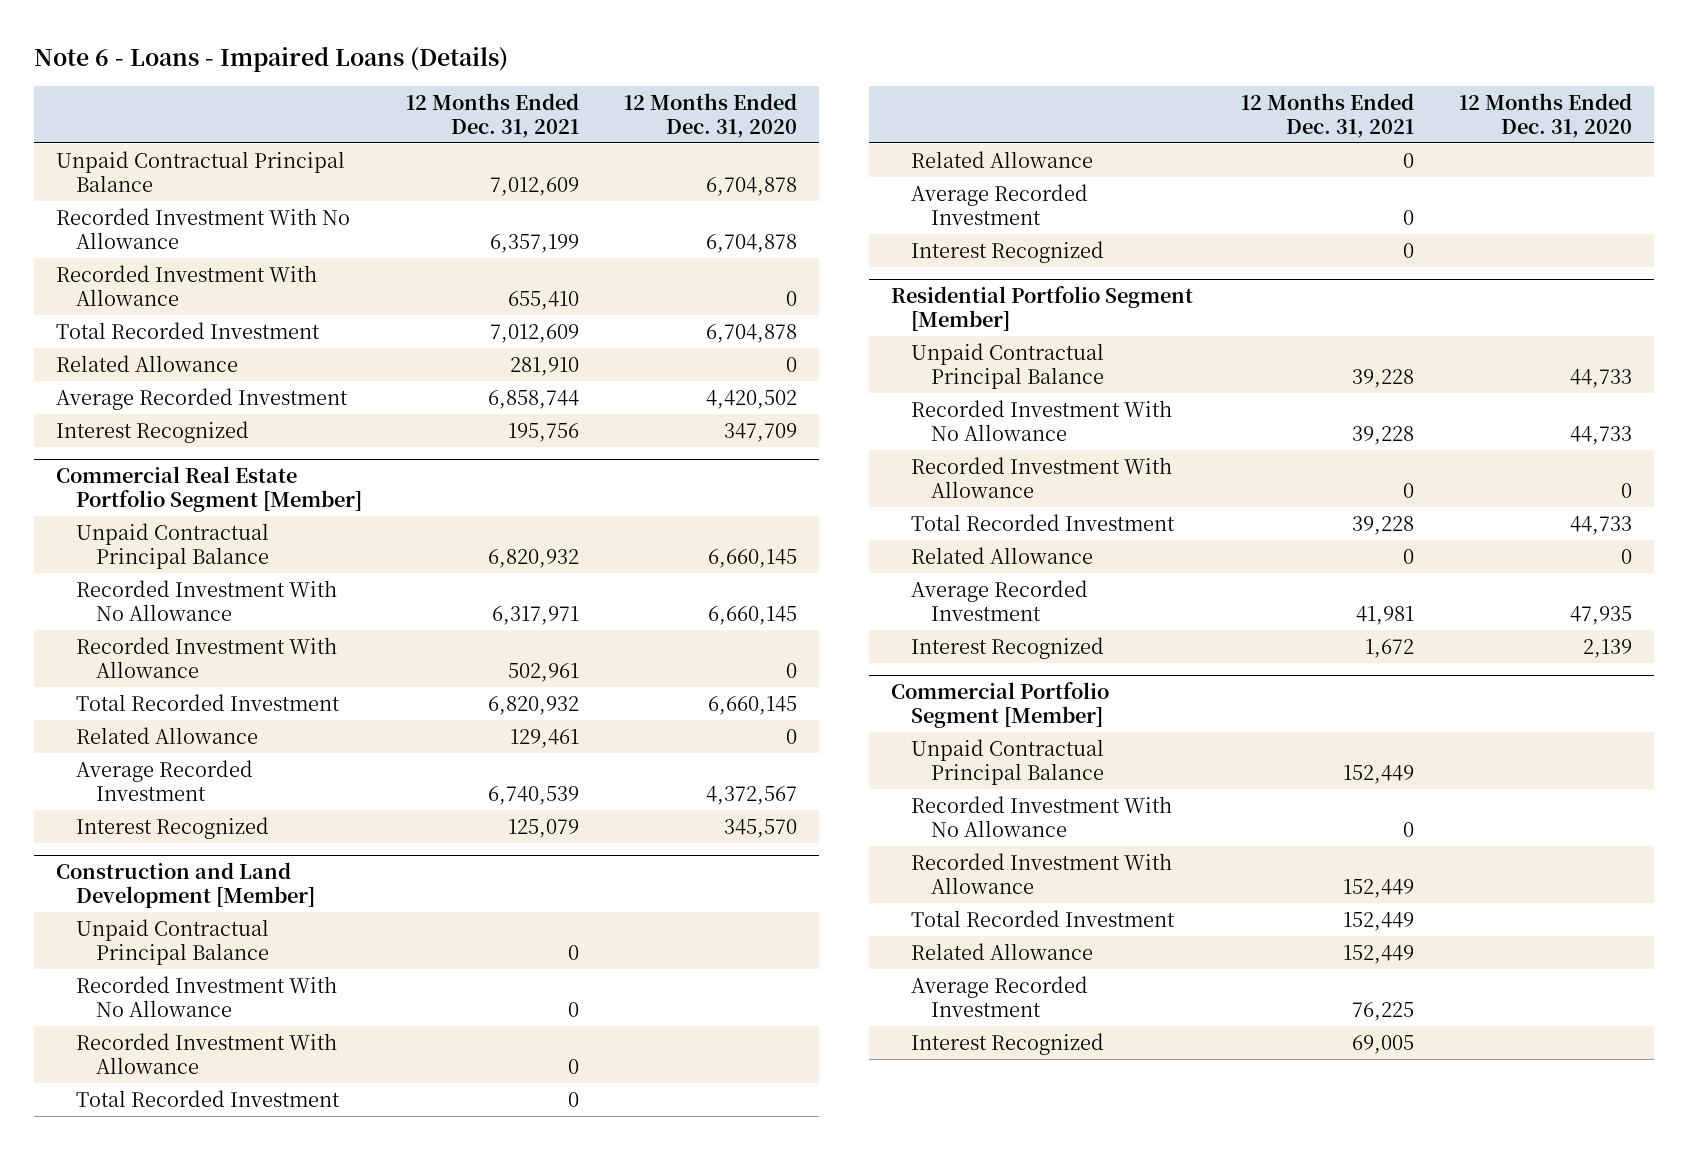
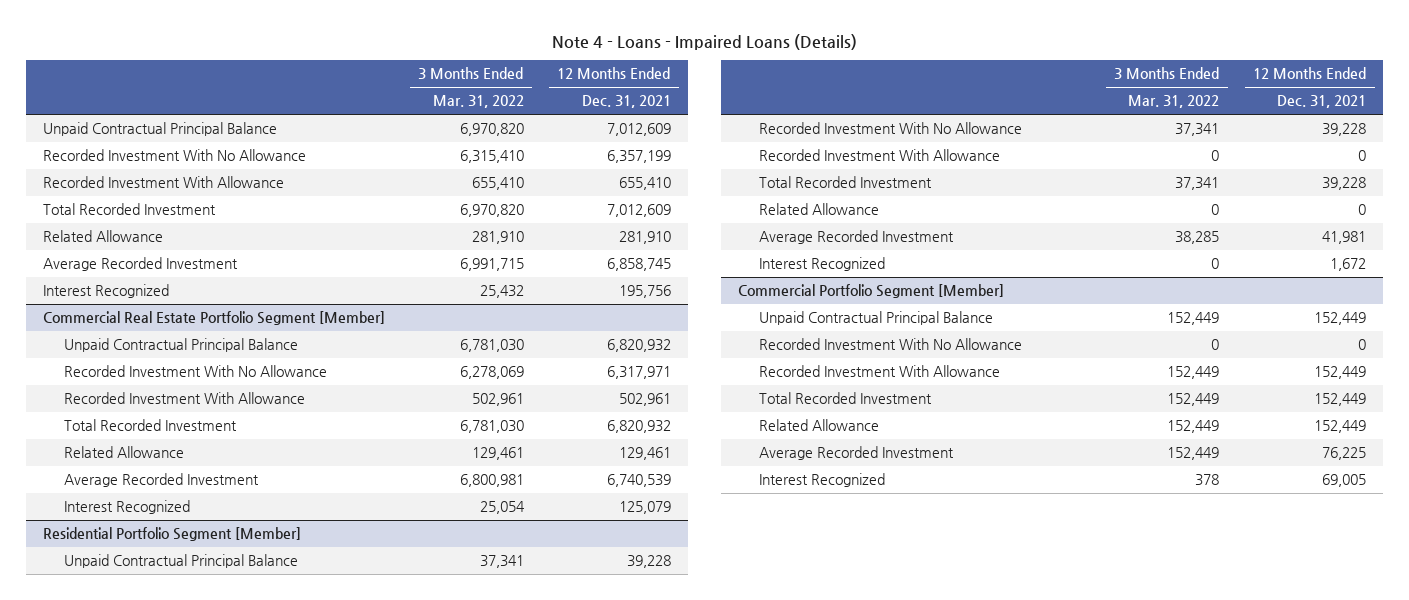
- Note 6 - Loans - Impaired Loans (Details)
+ Note 4 - Loans - Impaired Loans (Details)
- | 12 Months Ended Dec. 31, 2021 | 12 Months Ended Dec. 31, 2020
+ | 3 Months Ended Mar. 31, 2022 | 12 Months Ended Dec. 31, 2021
- Average Recorded Investment | 6,858,744 | 4,420,502
+ Average Recorded Investment | 6,991,715 | 6,858,745
- Construction and Land Development [Member]
- Unpaid Contractual Principal Balance | 0 |
- Recorded Investment With No Allowance | 0 |
- Recorded Investment With Allowance | 0 |
- Total Recorded Investment | 0 |
- Related Allowance | 0 |
- Average Recorded Investment | 0 |
- Interest Recognized | 0 |

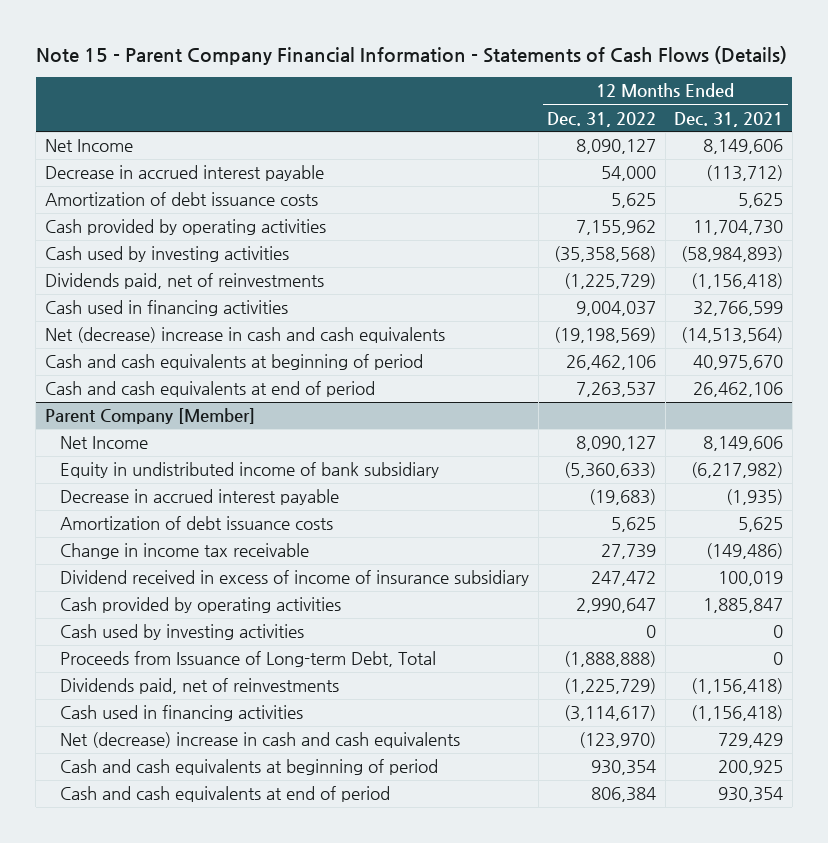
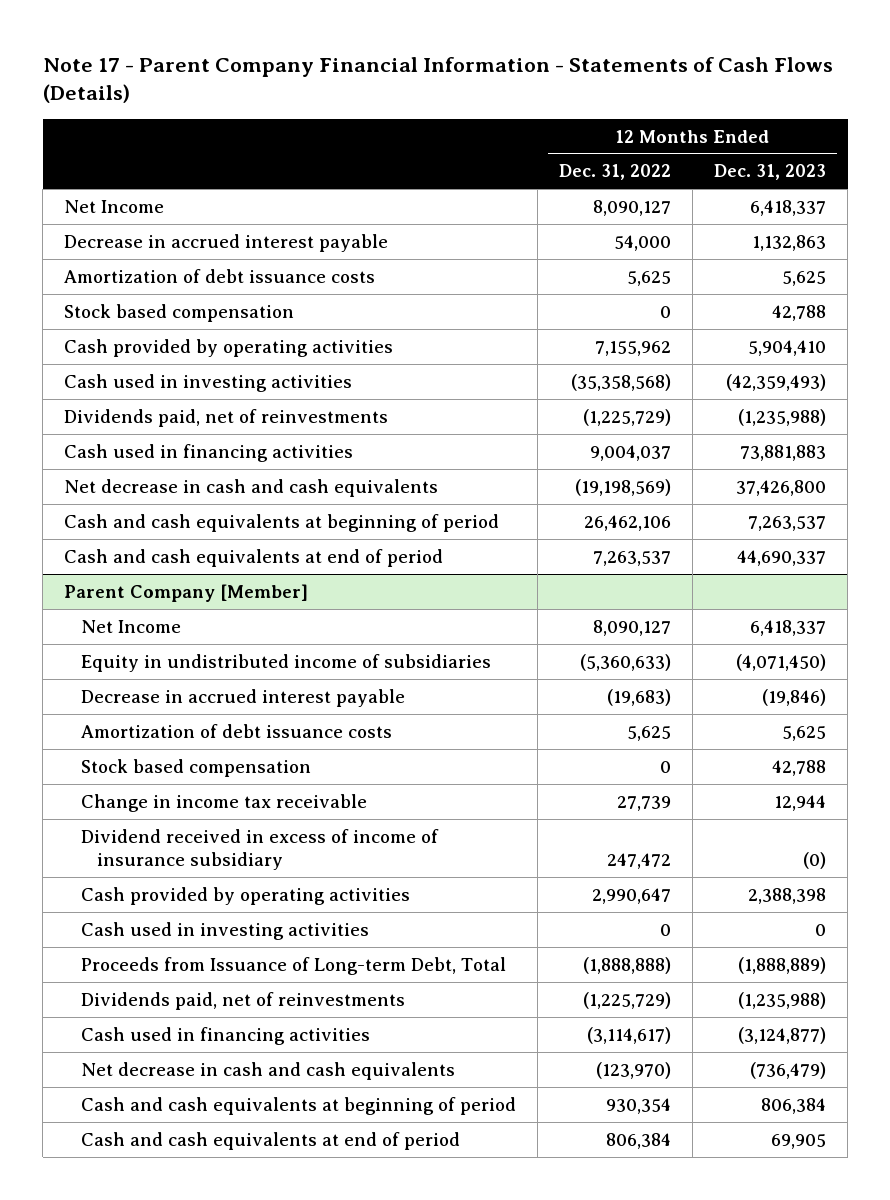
- Note 15 - Parent Company Financial Information - Statements of Cash Flows (Details)
+ Note 17 - Parent Company Financial Information - Statements of Cash Flows (Details)
- | 12 Months Ended Dec. 31, 2022 | 12 Months Ended Dec. 31, 2021
+ | 12 Months Ended Dec. 31, 2022 | 12 Months Ended Dec. 31, 2023
+ Stock based compensation | 0 | 42,788
- Cash used by investing activities | (35,358,568) | (58,984,893)
+ Cash used in investing activities | (35,358,568) | (42,359,493)
- Net (decrease) increase in cash and cash equivalents | (19,198,569) | (14,513,564)
+ Net decrease in cash and cash equivalents | (19,198,569) | 37,426,800
@ Parent Company [Member]
- Equity in undistributed income of bank subsidiary | (5,360,633) | (6,217,982)
+ Equity in undistributed income of subsidiaries | (5,360,633) | (4,071,450)
+ Stock based compensation | 0 | 42,788
- Cash used by investing activities | 0 | 0
+ Cash used in investing activities | 0 | 0
- Net (decrease) increase in cash and cash equivalents | (123,970) | 729,429
+ Net decrease in cash and cash equivalents | (123,970) | (736,479)

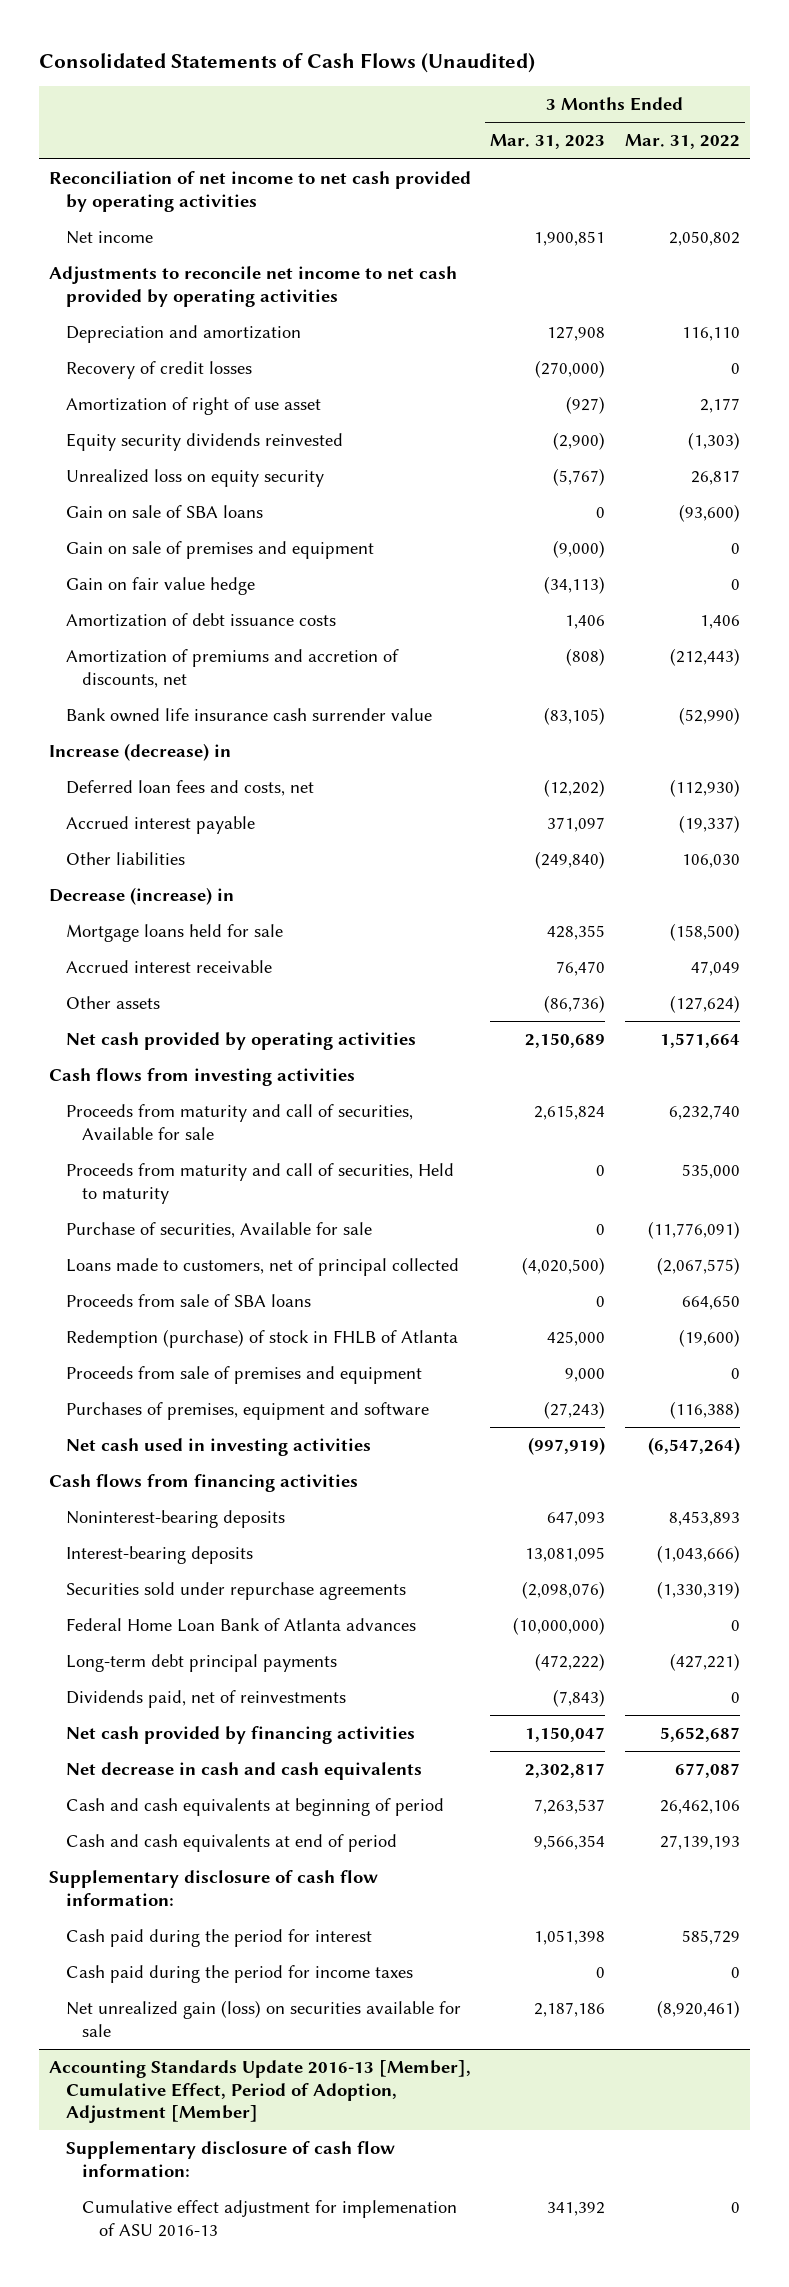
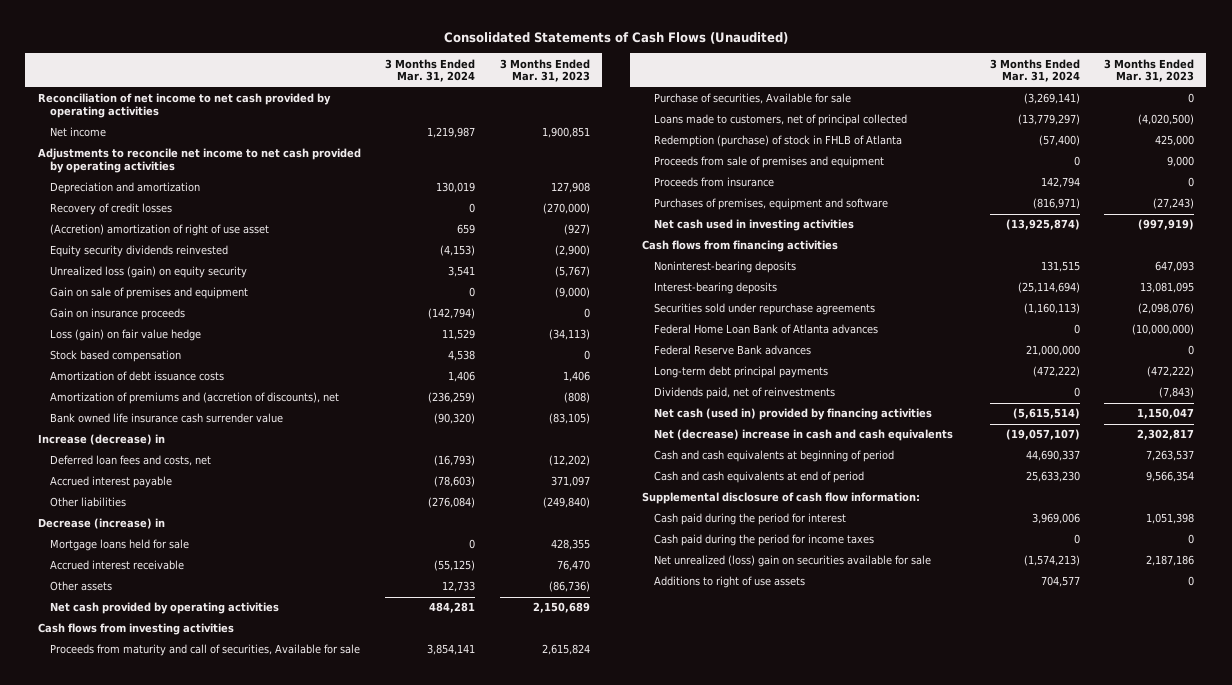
- | 3 Months Ended Mar. 31, 2023 | 3 Months Ended Mar. 31, 2022
+ | 3 Months Ended Mar. 31, 2024 | 3 Months Ended Mar. 31, 2023
- Amortization of right of use asset | (927) | 2,177
+ (Accretion) amortization of right of use asset | 659 | (927)
- Unrealized loss on equity security | (5,767) | 26,817
- Gain on sale of SBA loans | 0 | (93,600)
+ Unrealized loss (gain) on equity security | 3,541 | (5,767)
- Gain on fair value hedge | (34,113) | 0
+ Gain on insurance proceeds | (142,794) | 0
+ Loss (gain) on fair value hedge | 11,529 | (34,113)
+ Stock based compensation | 4,538 | 0
- Amortization of premiums and accretion of discounts, net | (808) | (212,443)
+ Amortization of premiums and (accretion of discounts), net | (236,259) | (808)
- Proceeds from maturity and call of securities, Held to maturity | 0 | 535,000
- Proceeds from sale of SBA loans | 0 | 664,650
+ Proceeds from insurance | 142,794 | 0
+ Federal Reserve Bank advances | 21,000,000 | 0
- Net cash provided by financing activities | 1,150,047 | 5,652,687
- Net decrease in cash and cash equivalents | 2,302,817 | 677,087
+ Net cash (used in) provided by financing activities | (5,615,514) | 1,150,047
+ Net (decrease) increase in cash and cash equivalents | (19,057,107) | 2,302,817
- Supplementary disclosure of cash flow information:
+ Supplemental disclosure of cash flow information:
- Net unrealized gain (loss) on securities available for sale | 2,187,186 | (8,920,461)
- Accounting Standards Update 2016-13 [Member], Cumulative Effect, Period of Adoption, Adjustment [Member]
- Supplementary disclosure of cash flow information:
- Cumulative effect adjustment for implemenation of ASU 2016-13 | 341,392 | 0
+ Net unrealized (loss) gain on securities available for sale | (1,574,213) | 2,187,186
+ Additions to right of use assets | 704,577 | 0

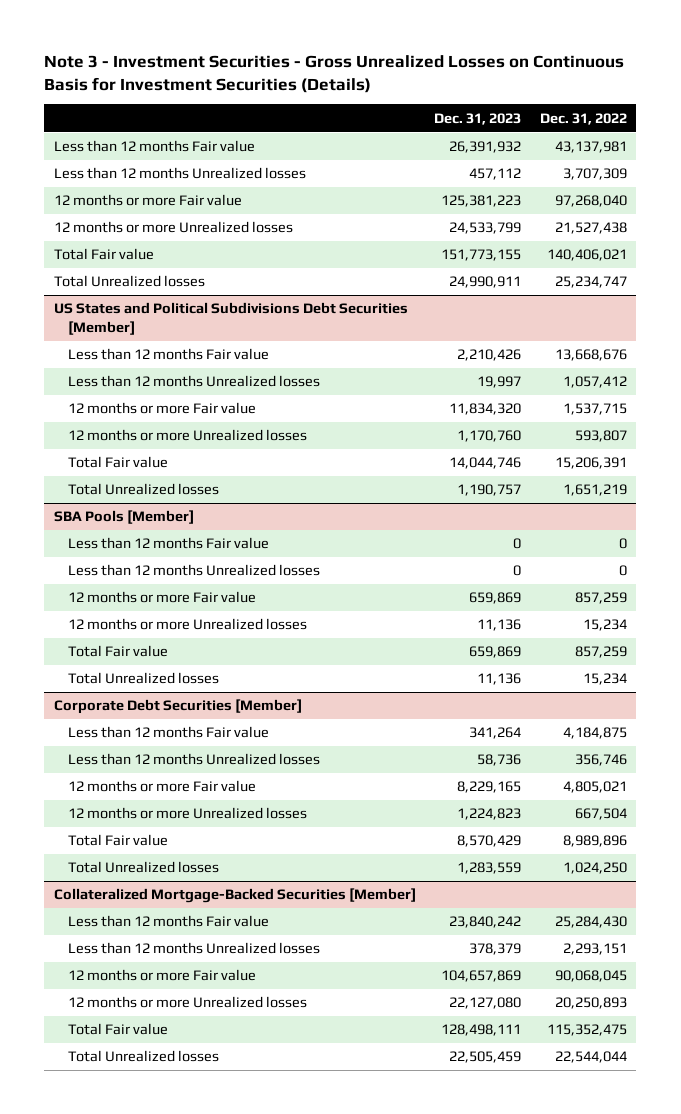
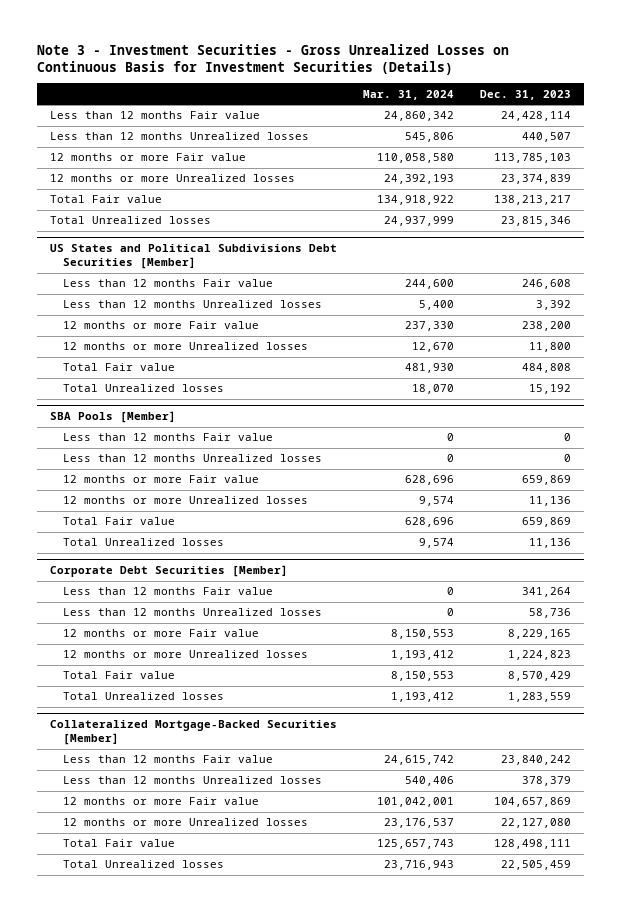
- | Dec. 31, 2023 | Dec. 31, 2022
+ | Mar. 31, 2024 | Dec. 31, 2023
- Less than 12 months Fair value | 26,391,932 | 43,137,981
- Less than 12 months Unrealized losses | 457,112 | 3,707,309
- 12 months or more Fair value | 125,381,223 | 97,268,040
- 12 months or more Unrealized losses | 24,533,799 | 21,527,438
- Total Fair value | 151,773,155 | 140,406,021
- Total Unrealized losses | 24,990,911 | 25,234,747
+ Less than 12 months Fair value | 24,860,342 | 24,428,114
+ Less than 12 months Unrealized losses | 545,806 | 440,507
+ 12 months or more Fair value | 110,058,580 | 113,785,103
+ 12 months or more Unrealized losses | 24,392,193 | 23,374,839
+ Total Fair value | 134,918,922 | 138,213,217
+ Total Unrealized losses | 24,937,999 | 23,815,346
@ US States and Political Subdivisions Debt Securities [Member]
- Less than 12 months Fair value | 2,210,426 | 13,668,676
- Less than 12 months Unrealized losses | 19,997 | 1,057,412
- 12 months or more Fair value | 11,834,320 | 1,537,715
- 12 months or more Unrealized losses | 1,170,760 | 593,807
- Total Fair value | 14,044,746 | 15,206,391
- Total Unrealized losses | 1,190,757 | 1,651,219
+ Less than 12 months Fair value | 244,600 | 246,608
+ Less than 12 months Unrealized losses | 5,400 | 3,392
+ 12 months or more Fair value | 237,330 | 238,200
+ 12 months or more Unrealized losses | 12,670 | 11,800
+ Total Fair value | 481,930 | 484,808
+ Total Unrealized losses | 18,070 | 15,192

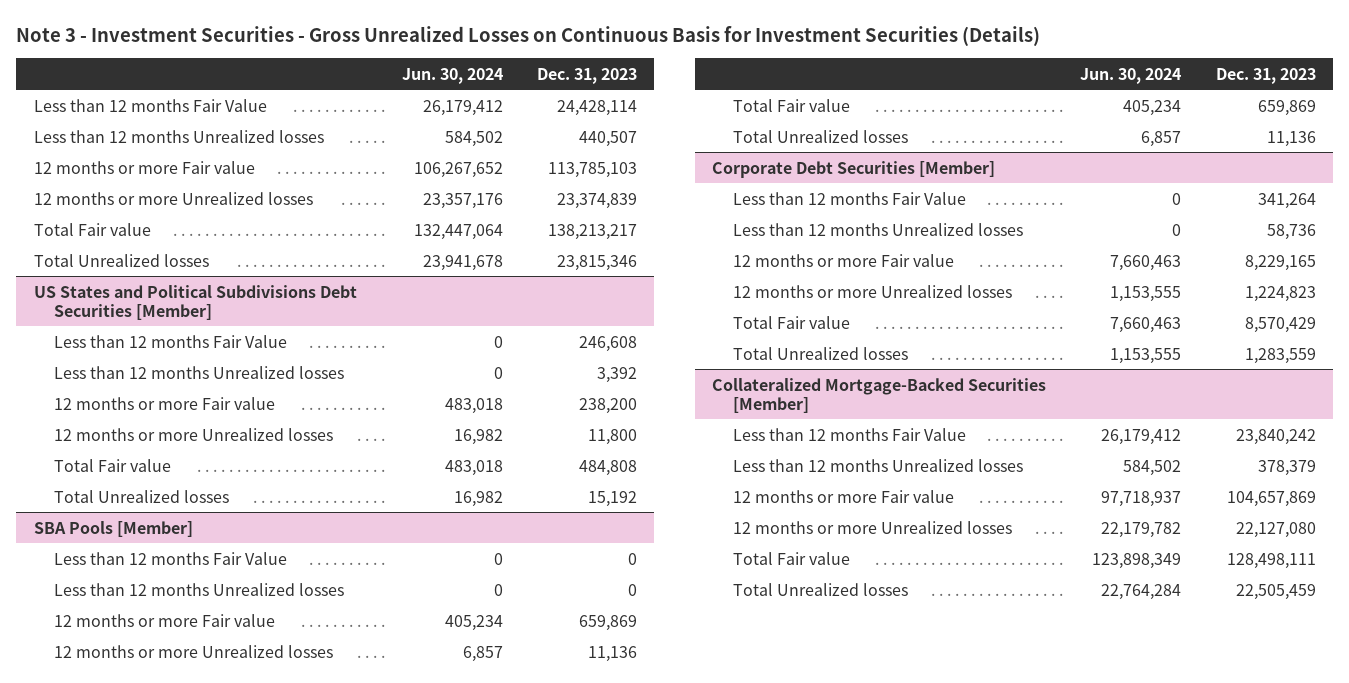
- | Mar. 31, 2024 | Dec. 31, 2023
+ | Jun. 30, 2024 | Dec. 31, 2023
- Less than 12 months Fair value | 24,860,342 | 24,428,114
+ Less than 12 months Fair Value | 26,179,412 | 24,428,114
@ US States and Political Subdivisions Debt Securities [Member]
- Less than 12 months Fair value | 244,600 | 246,608
+ Less than 12 months Fair Value | 0 | 246,608
@ SBA Pools [Member]
- Less than 12 months Fair value | 0 | 0
+ Less than 12 months Fair Value | 0 | 0
@ Corporate Debt Securities [Member]
- Less than 12 months Fair value | 0 | 341,264
+ Less than 12 months Fair Value | 0 | 341,264
@ Collateralized Mortgage-Backed Securities [Member]
- Less than 12 months Fair value | 24,615,742 | 23,840,242
+ Less than 12 months Fair Value | 26,179,412 | 23,840,242

